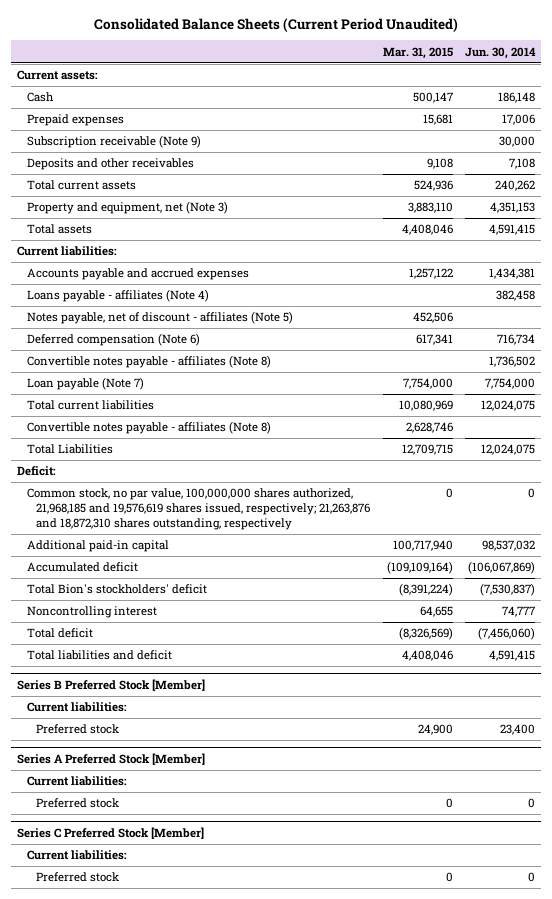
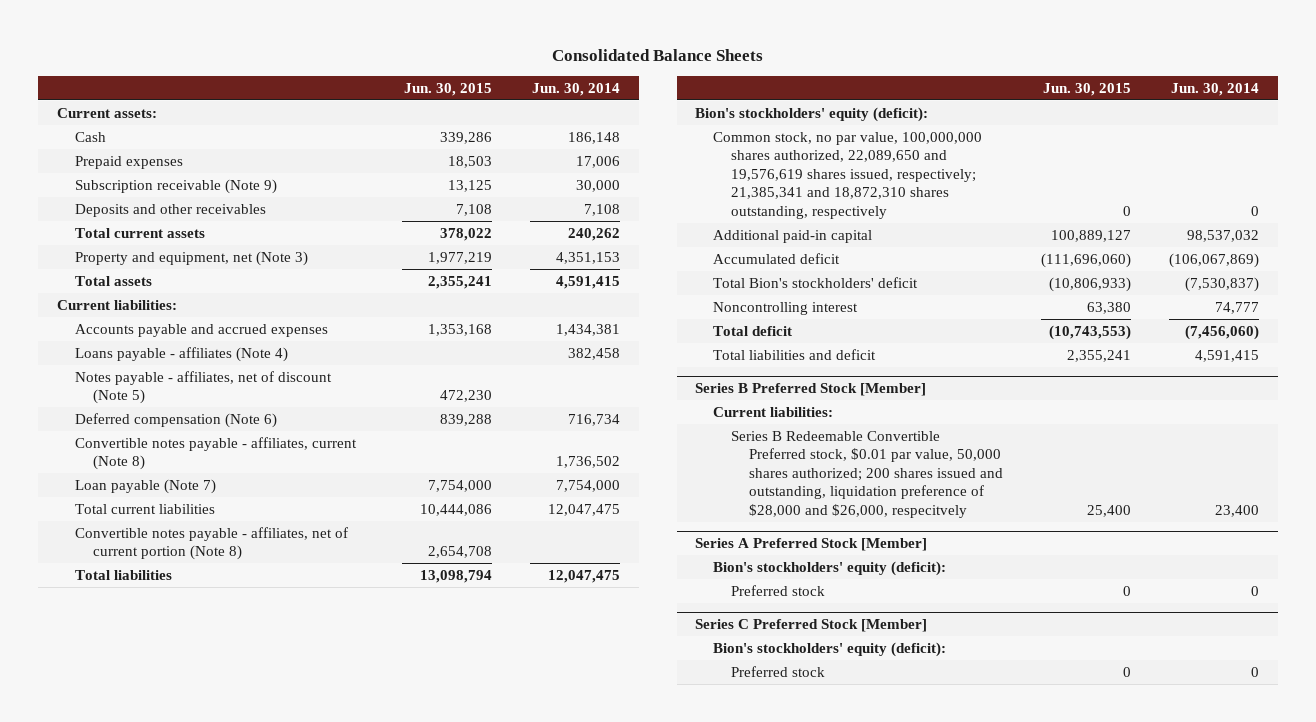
- Consolidated Balance Sheets (Current Period Unaudited)
+ Consolidated Balance Sheets
- | Mar. 31, 2015 | Jun. 30, 2014
+ | Jun. 30, 2015 | Jun. 30, 2014
- Notes payable, net of discount - affiliates (Note 5) | 452,506 |
+ Notes payable - affiliates, net of discount (Note 5) | 472,230 |
- Convertible notes payable - affiliates (Note 8) | | 1,736,502
+ Convertible notes payable - affiliates, current (Note 8) | | 1,736,502
- Total current liabilities | 10,080,969 | 12,024,075
- Convertible notes payable - affiliates (Note 8) | 2,628,746 |
- Total Liabilities | 12,709,715 | 12,024,075
- Deficit:
- Common stock, no par value, 100,000,000 shares authorized, 21,968,185 and 19,576,619 shares issued, respectively; 21,263,876 and 18,872,310 shares outstanding, respectively | 0 | 0
+ Total current liabilities | 10,444,086 | 12,047,475
+ Convertible notes payable - affiliates, net of current portion (Note 8) | 2,654,708 |
+ Total liabilities | 13,098,794 | 12,047,475
+ Bion's stockholders' equity (deficit):
+ Common stock, no par value, 100,000,000 shares authorized, 22,089,650 and 19,576,619 shares issued, respectively; 21,385,341 and 18,872,310 shares outstanding, respectively | 0 | 0
@ Series B Preferred Stock [Member]
- Preferred stock | 24,900 | 23,400
+ Series B Redeemable Convertible Preferred stock, $0.01 par value, 50,000 shares authorized; 200 shares issued and outstanding, liquidation preference of $28,000 and $26,000, respecitvely | 25,400 | 23,400
@ Series A Preferred Stock [Member]
- Current liabilities:
+ Bion's stockholders' equity (deficit):
@ Series C Preferred Stock [Member]
- Current liabilities:
+ Bion's stockholders' equity (deficit):

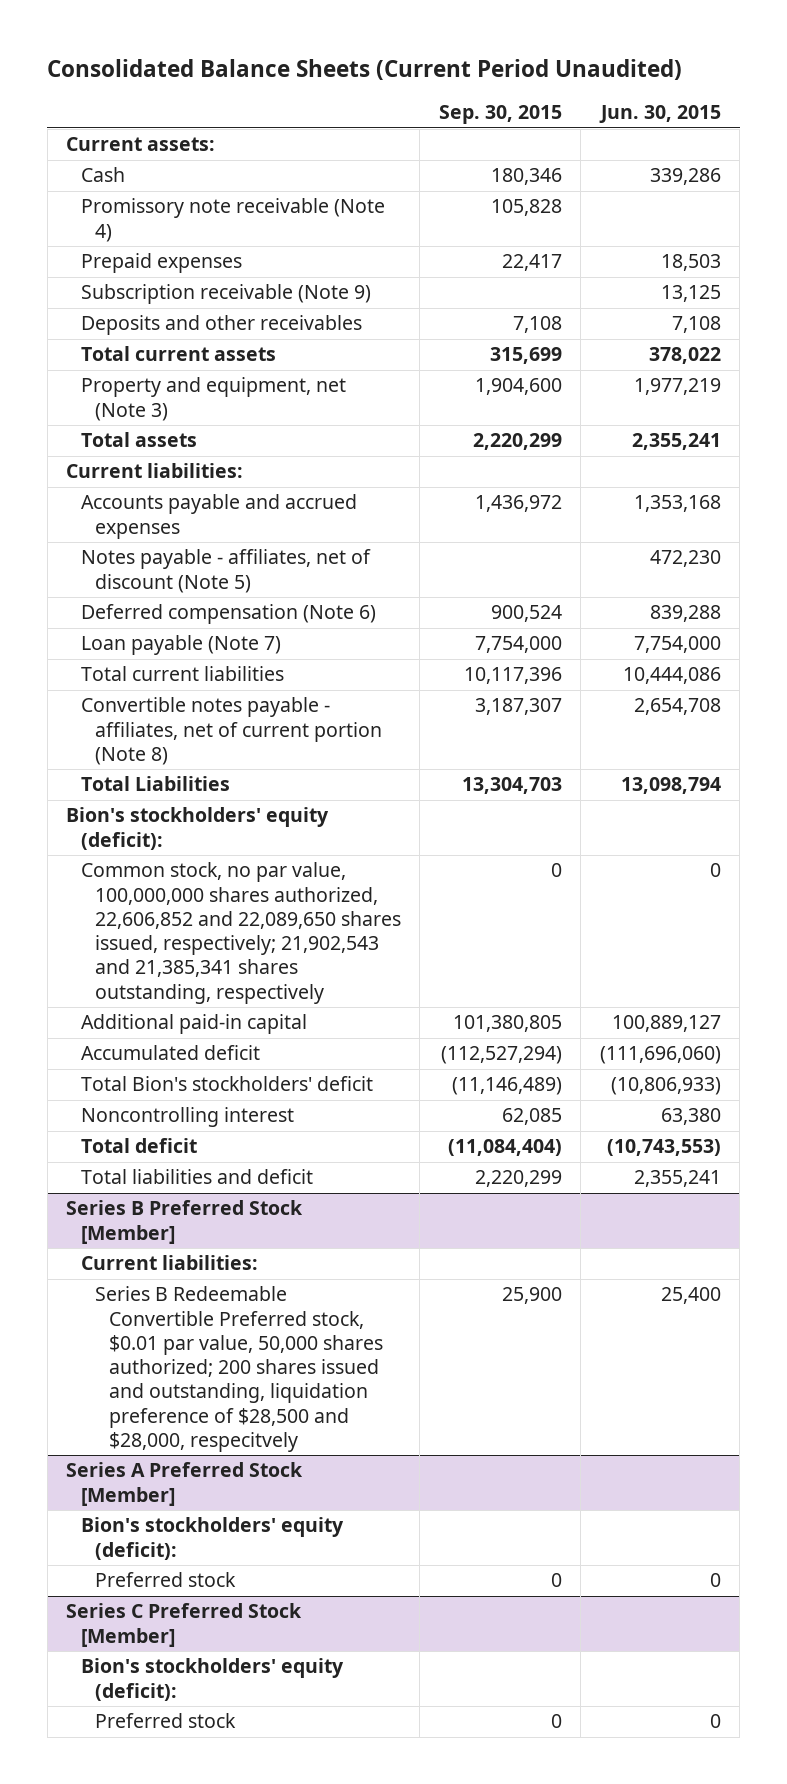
- Consolidated Balance Sheets
+ Consolidated Balance Sheets (Current Period Unaudited)
- | Jun. 30, 2015 | Jun. 30, 2014
+ | Sep. 30, 2015 | Jun. 30, 2015
+ Promissory note receivable (Note 4) | 105,828 |
- Loans payable - affiliates (Note 4) | | 382,458
- Convertible notes payable - affiliates, current (Note 8) | | 1,736,502
- Total liabilities | 13,098,794 | 12,047,475
+ Total Liabilities | 13,304,703 | 13,098,794
- Common stock, no par value, 100,000,000 shares authorized, 22,089,650 and 19,576,619 shares issued, respectively; 21,385,341 and 18,872,310 shares outstanding, respectively | 0 | 0
+ Common stock, no par value, 100,000,000 shares authorized, 22,606,852 and 22,089,650 shares issued, respectively; 21,902,543 and 21,385,341 shares outstanding, respectively | 0 | 0
@ Series B Preferred Stock [Member]
- Series B Redeemable Convertible Preferred stock, $0.01 par value, 50,000 shares authorized; 200 shares issued and outstanding, liquidation preference of $28,000 and $26,000, respecitvely | 25,400 | 23,400
+ Series B Redeemable Convertible Preferred stock, $0.01 par value, 50,000 shares authorized; 200 shares issued and outstanding, liquidation preference of $28,500 and $28,000, respecitvely | 25,900 | 25,400

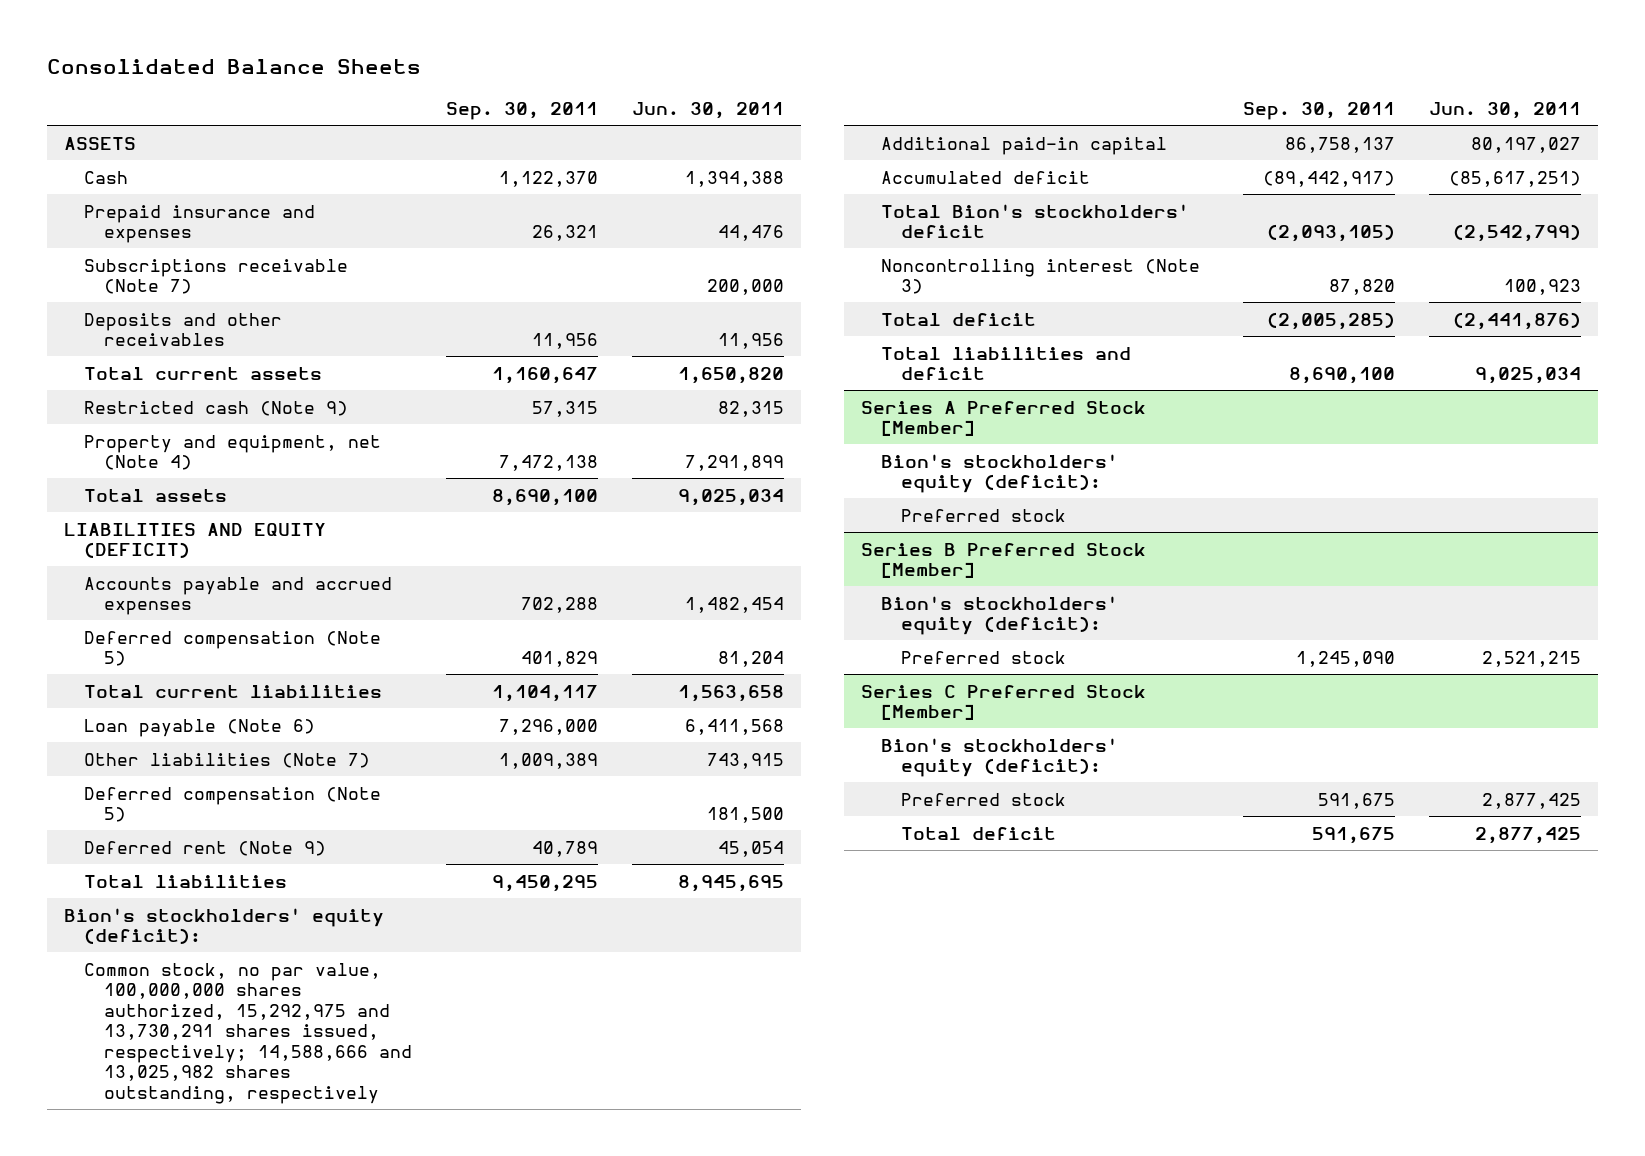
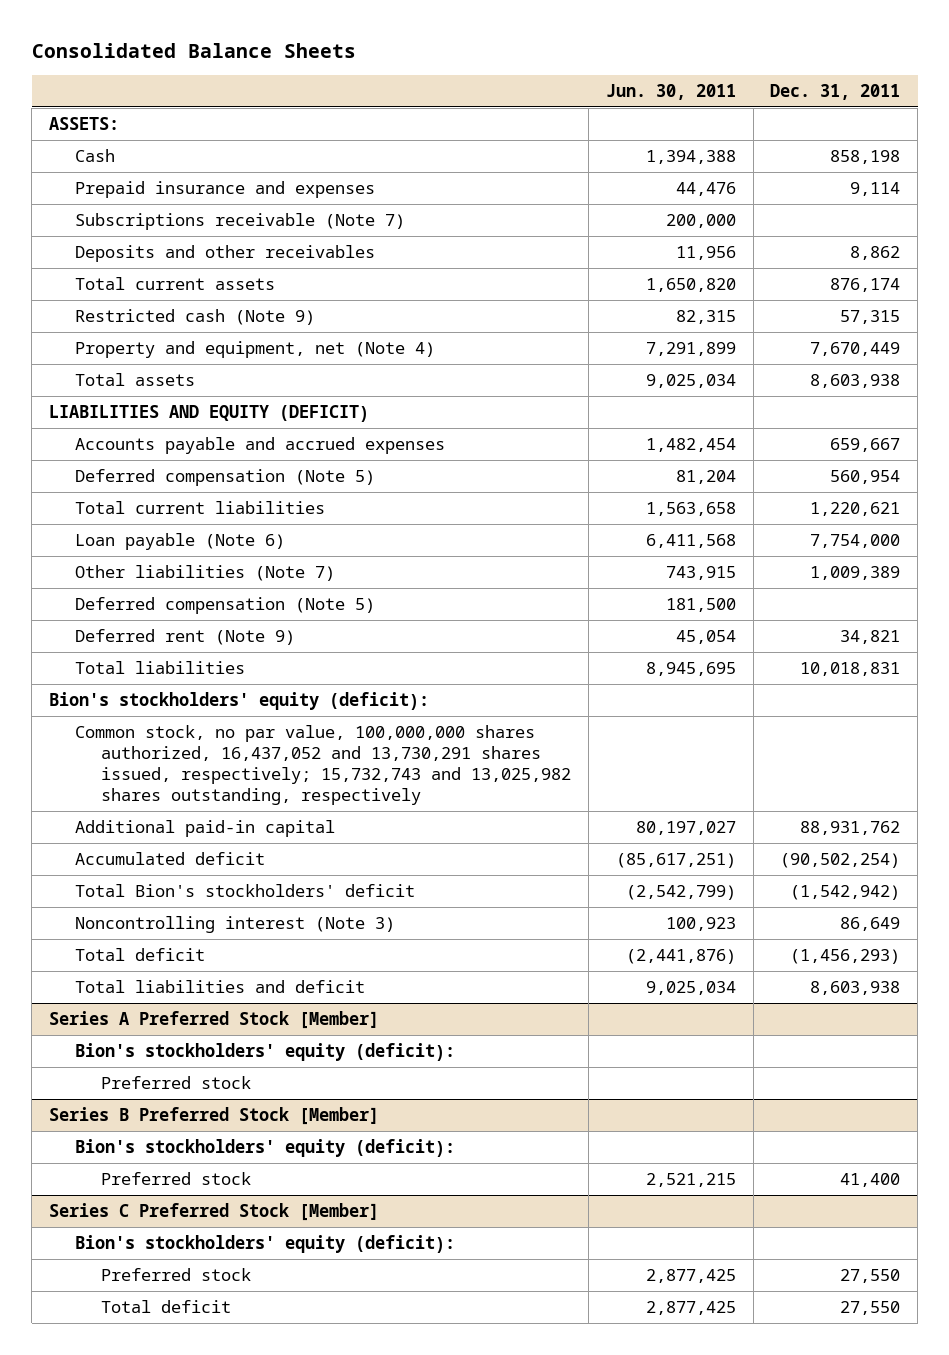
- | Sep. 30, 2011 | Jun. 30, 2011
+ | Jun. 30, 2011 | Dec. 31, 2011
- ASSETS
+ ASSETS:
- Common stock, no par value, 100,000,000 shares authorized, 15,292,975 and 13,730,291 shares issued, respectively; 14,588,666 and 13,025,982 shares outstanding, respectively
+ Common stock, no par value, 100,000,000 shares authorized, 16,437,052 and 13,730,291 shares issued, respectively; 15,732,743 and 13,025,982 shares outstanding, respectively

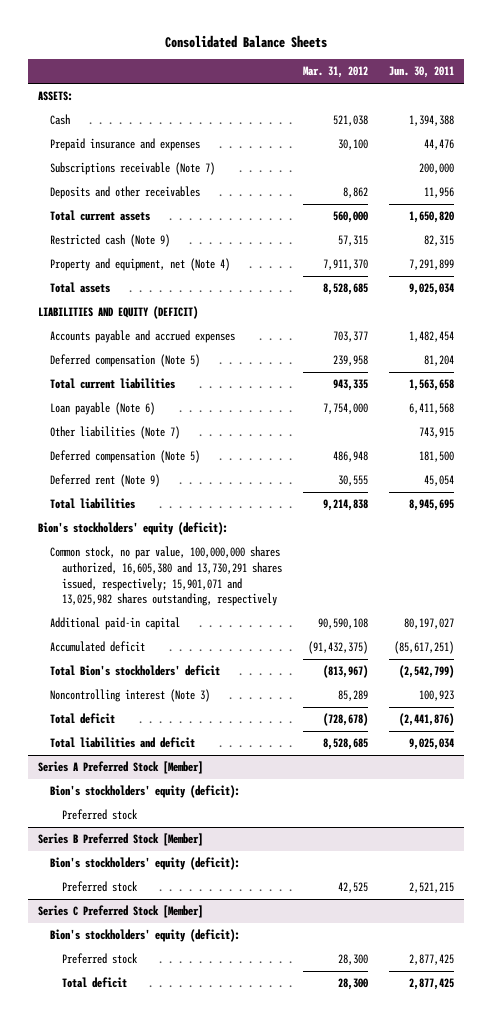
- | Jun. 30, 2011 | Dec. 31, 2011
+ | Mar. 31, 2012 | Jun. 30, 2011
- Common stock, no par value, 100,000,000 shares authorized, 16,437,052 and 13,730,291 shares issued, respectively; 15,732,743 and 13,025,982 shares outstanding, respectively
+ Common stock, no par value, 100,000,000 shares authorized, 16,605,380 and 13,730,291 shares issued, respectively; 15,901,071 and 13,025,982 shares outstanding, respectively

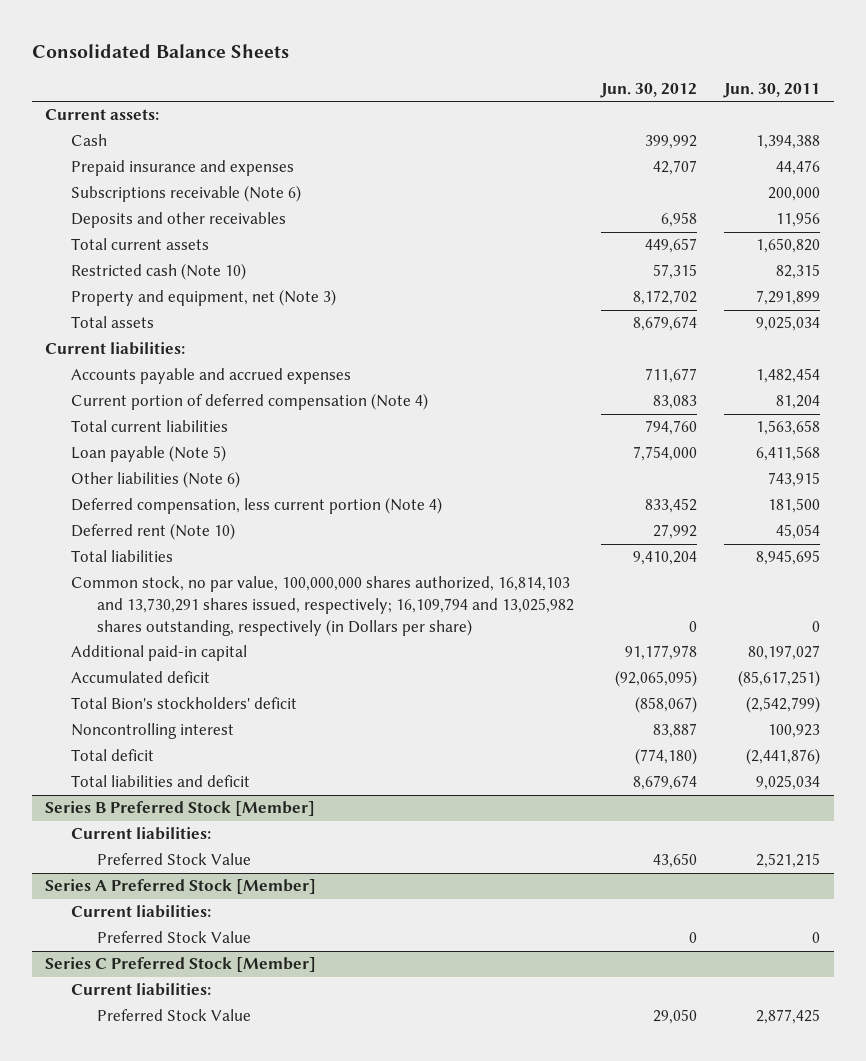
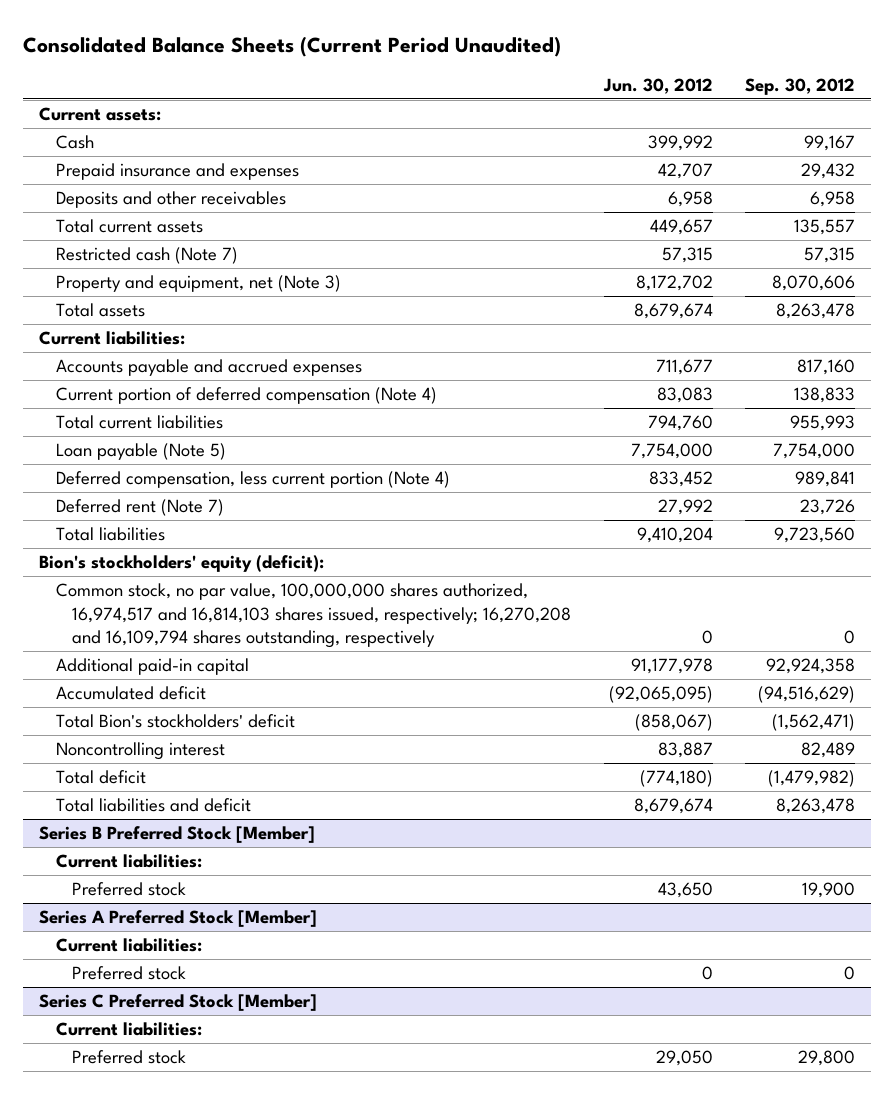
- Consolidated Balance Sheets
+ Consolidated Balance Sheets (Current Period Unaudited)
- | Jun. 30, 2012 | Jun. 30, 2011
+ | Jun. 30, 2012 | Sep. 30, 2012
- Subscriptions receivable (Note 6) | | 200,000
- Restricted cash (Note 10) | 57,315 | 82,315
+ Restricted cash (Note 7) | 57,315 | 57,315
- Other liabilities (Note 6) | | 743,915
- Deferred rent (Note 10) | 27,992 | 45,054
+ Deferred rent (Note 7) | 27,992 | 23,726
- Common stock, no par value, 100,000,000 shares authorized, 16,814,103 and 13,730,291 shares issued, respectively; 16,109,794 and 13,025,982 shares outstanding, respectively (in Dollars per share) | 0 | 0
+ Bion's stockholders' equity (deficit):
+ Common stock, no par value, 100,000,000 shares authorized, 16,974,517 and 16,814,103 shares issued, respectively; 16,270,208 and 16,109,794 shares outstanding, respectively | 0 | 0
@ Series B Preferred Stock [Member]
- Preferred Stock Value | 43,650 | 2,521,215
+ Preferred stock | 43,650 | 19,900
@ Series A Preferred Stock [Member]
- Preferred Stock Value | 0 | 0
+ Preferred stock | 0 | 0
@ Series C Preferred Stock [Member]
- Preferred Stock Value | 29,050 | 2,877,425
+ Preferred stock | 29,050 | 29,800

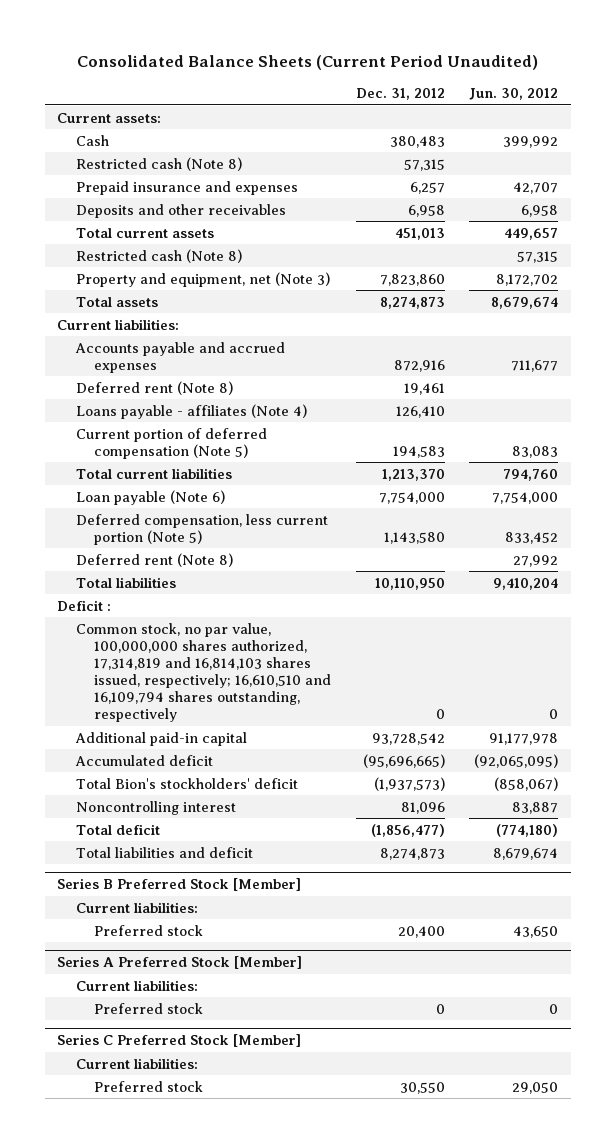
- | Jun. 30, 2012 | Sep. 30, 2012
+ | Dec. 31, 2012 | Jun. 30, 2012
+ Restricted cash (Note 8) | 57,315 |
- Restricted cash (Note 7) | 57,315 | 57,315
+ Restricted cash (Note 8) | | 57,315
- Current portion of deferred compensation (Note 4) | 83,083 | 138,833
+ Deferred rent (Note 8) | 19,461 |
+ Loans payable - affiliates (Note 4) | 126,410 |
+ Current portion of deferred compensation (Note 5) | 194,583 | 83,083
- Loan payable (Note 5) | 7,754,000 | 7,754,000
- Deferred compensation, less current portion (Note 4) | 833,452 | 989,841
- Deferred rent (Note 7) | 27,992 | 23,726
+ Loan payable (Note 6) | 7,754,000 | 7,754,000
+ Deferred compensation, less current portion (Note 5) | 1,143,580 | 833,452
+ Deferred rent (Note 8) | | 27,992
- Bion's stockholders' equity (deficit):
- Common stock, no par value, 100,000,000 shares authorized, 16,974,517 and 16,814,103 shares issued, respectively; 16,270,208 and 16,109,794 shares outstanding, respectively | 0 | 0
+ Deficit :
+ Common stock, no par value, 100,000,000 shares authorized, 17,314,819 and 16,814,103 shares issued, respectively; 16,610,510 and 16,109,794 shares outstanding, respectively | 0 | 0

